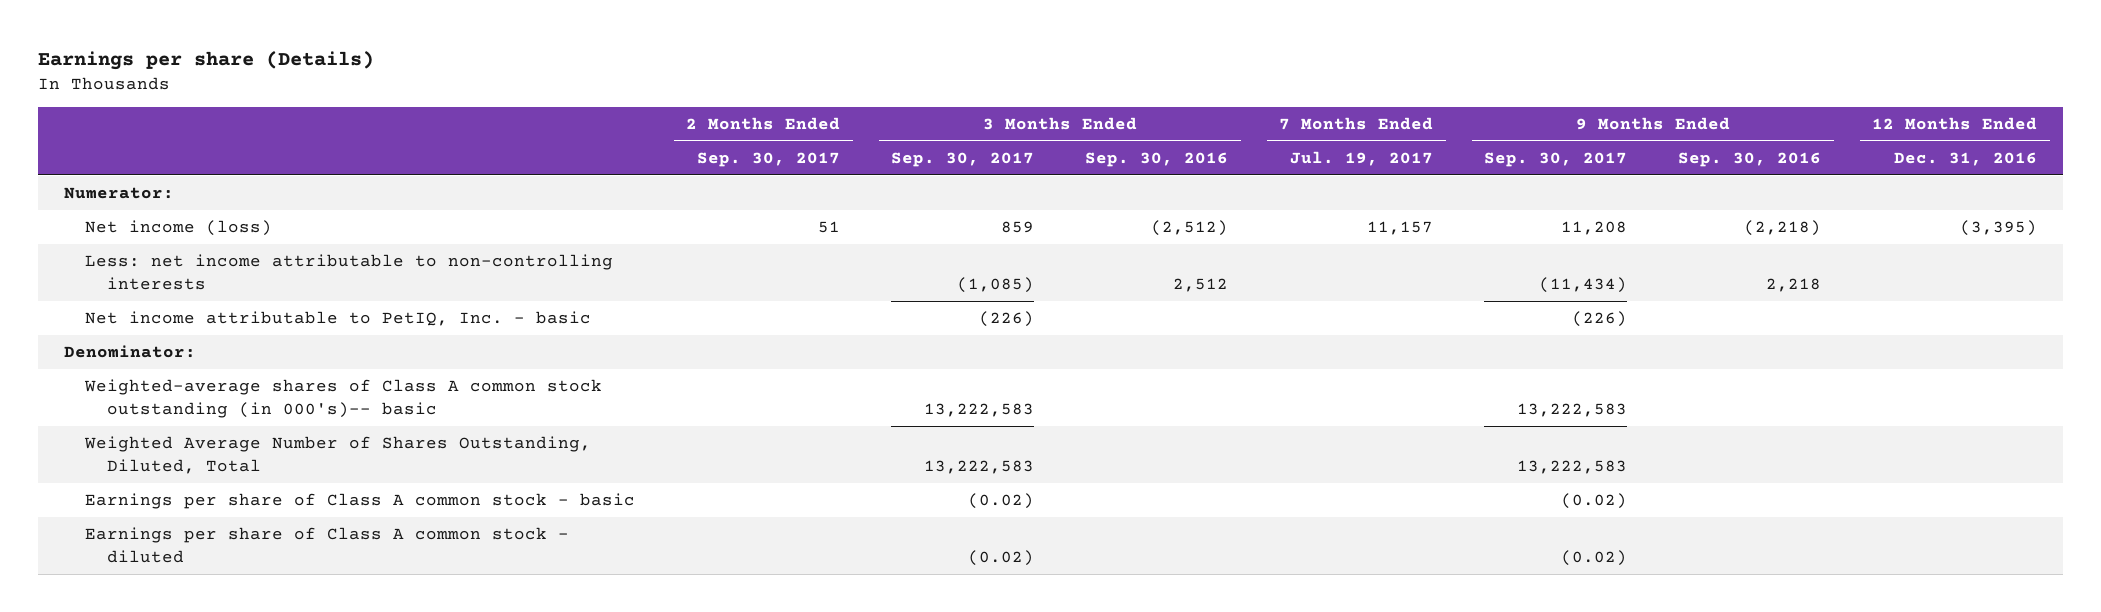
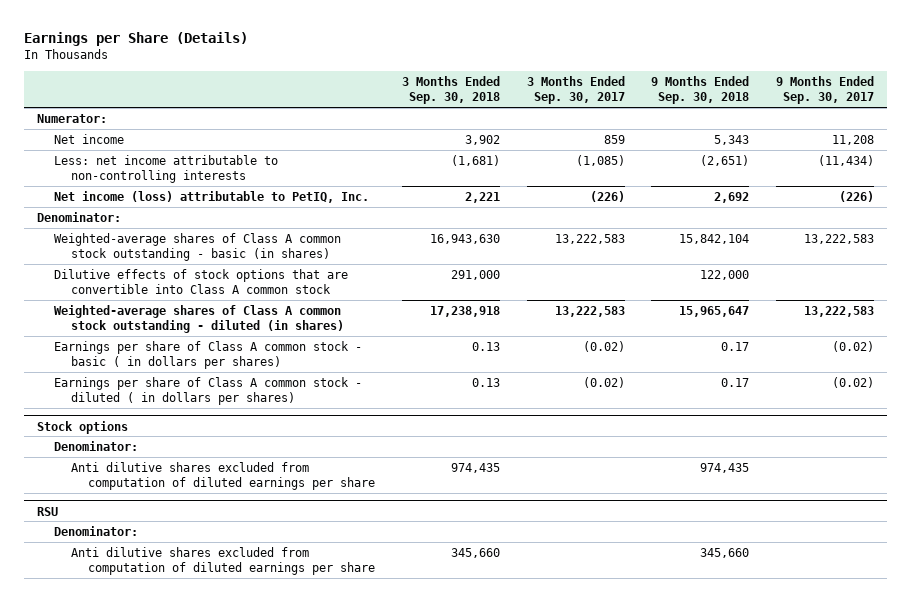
- Earnings per share (Details)
+ Earnings per Share (Details)
- | 2 Months Ended Sep. 30, 2017 | 3 Months Ended Sep. 30, 2017 | 3 Months Ended Sep. 30, 2016 | 7 Months Ended Jul. 19, 2017 | 9 Months Ended Sep. 30, 2017 | 9 Months Ended Sep. 30, 2016 | 12 Months Ended Dec. 31, 2016
+ | 3 Months Ended Sep. 30, 2018 | 3 Months Ended Sep. 30, 2017 | 9 Months Ended Sep. 30, 2018 | 9 Months Ended Sep. 30, 2017
- Net income (loss) | 51 | 859 | (2,512) | 11,157 | 11,208 | (2,218) | (3,395)
+ Net income | 3,902 | 859 | 5,343 | 11,208
- Net income attributable to PetIQ, Inc. - basic | | (226) | | | (226) | |
+ Net income (loss) attributable to PetIQ, Inc. | 2,221 | (226) | 2,692 | (226)
- Weighted-average shares of Class A common stock outstanding (in 000's)-- basic | | 13,222,583 | | | 13,222,583 | |
- Weighted Average Number of Shares Outstanding, Diluted, Total | | 13,222,583 | | | 13,222,583 | |
- Earnings per share of Class A common stock - basic | | (0.02) | | | (0.02) | |
- Earnings per share of Class A common stock - diluted | | (0.02) | | | (0.02) | |
+ Weighted-average shares of Class A common stock outstanding - basic (in shares) | 16,943,630 | 13,222,583 | 15,842,104 | 13,222,583
+ Dilutive effects of stock options that are convertible into Class A common stock | 291,000 | | 122,000 |
+ Weighted-average shares of Class A common stock outstanding - diluted (in shares) | 17,238,918 | 13,222,583 | 15,965,647 | 13,222,583
+ Earnings per share of Class A common stock - basic ( in dollars per shares) | 0.13 | (0.02) | 0.17 | (0.02)
+ Earnings per share of Class A common stock - diluted ( in dollars per shares) | 0.13 | (0.02) | 0.17 | (0.02)
+ Stock options
+ Denominator:
+ Anti dilutive shares excluded from computation of diluted earnings per share | 974,435 | | 974,435 |
+ RSU
+ Denominator:
+ Anti dilutive shares excluded from computation of diluted earnings per share | 345,660 | | 345,660 |

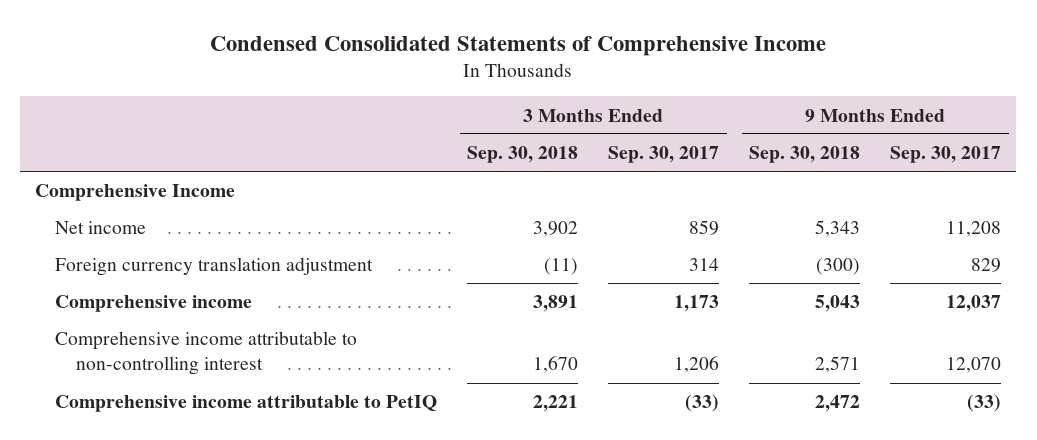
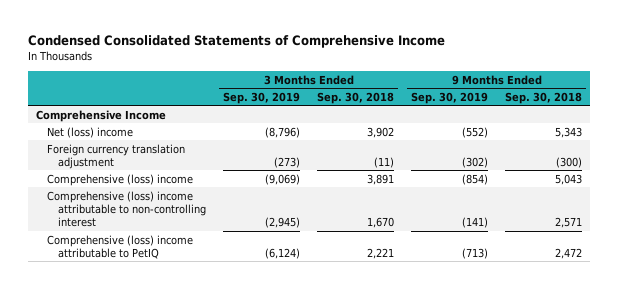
- | 3 Months Ended Sep. 30, 2018 | 3 Months Ended Sep. 30, 2017 | 9 Months Ended Sep. 30, 2018 | 9 Months Ended Sep. 30, 2017
+ | 3 Months Ended Sep. 30, 2019 | 3 Months Ended Sep. 30, 2018 | 9 Months Ended Sep. 30, 2019 | 9 Months Ended Sep. 30, 2018
- Net income | 3,902 | 859 | 5,343 | 11,208
+ Net (loss) income | (8,796) | 3,902 | (552) | 5,343
- Comprehensive income | 3,891 | 1,173 | 5,043 | 12,037
- Comprehensive income attributable to non-controlling interest | 1,670 | 1,206 | 2,571 | 12,070
- Comprehensive income attributable to PetIQ | 2,221 | (33) | 2,472 | (33)
+ Comprehensive (loss) income | (9,069) | 3,891 | (854) | 5,043
+ Comprehensive (loss) income attributable to non-controlling interest | (2,945) | 1,670 | (141) | 2,571
+ Comprehensive (loss) income attributable to PetIQ | (6,124) | 2,221 | (713) | 2,472

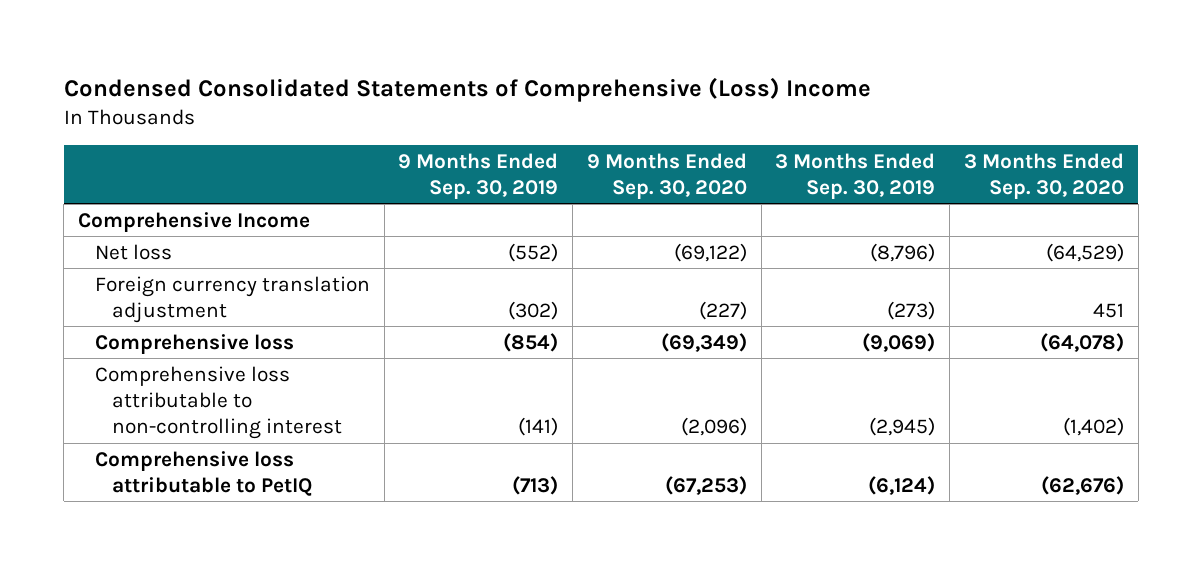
- Condensed Consolidated Statements of Comprehensive Income
+ Condensed Consolidated Statements of Comprehensive (Loss) Income
- | 3 Months Ended Sep. 30, 2019 | 3 Months Ended Sep. 30, 2018 | 9 Months Ended Sep. 30, 2019 | 9 Months Ended Sep. 30, 2018
+ | 9 Months Ended Sep. 30, 2019 | 9 Months Ended Sep. 30, 2020 | 3 Months Ended Sep. 30, 2019 | 3 Months Ended Sep. 30, 2020
- Net (loss) income | (8,796) | 3,902 | (552) | 5,343
+ Net loss | (552) | (69,122) | (8,796) | (64,529)
- Comprehensive (loss) income | (9,069) | 3,891 | (854) | 5,043
- Comprehensive (loss) income attributable to non-controlling interest | (2,945) | 1,670 | (141) | 2,571
- Comprehensive (loss) income attributable to PetIQ | (6,124) | 2,221 | (713) | 2,472
+ Comprehensive loss | (854) | (69,349) | (9,069) | (64,078)
+ Comprehensive loss attributable to non-controlling interest | (141) | (2,096) | (2,945) | (1,402)
+ Comprehensive loss attributable to PetIQ | (713) | (67,253) | (6,124) | (62,676)

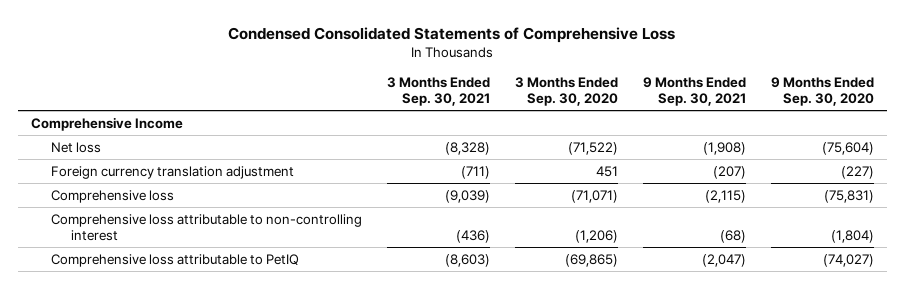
- Condensed Consolidated Statements of Comprehensive (Loss) Income
+ Condensed Consolidated Statements of Comprehensive Loss
- | 9 Months Ended Sep. 30, 2019 | 9 Months Ended Sep. 30, 2020 | 3 Months Ended Sep. 30, 2019 | 3 Months Ended Sep. 30, 2020
+ | 3 Months Ended Sep. 30, 2021 | 3 Months Ended Sep. 30, 2020 | 9 Months Ended Sep. 30, 2021 | 9 Months Ended Sep. 30, 2020
- Net loss | (552) | (69,122) | (8,796) | (64,529)
+ Net loss | (8,328) | (71,522) | (1,908) | (75,604)
- Comprehensive loss | (854) | (69,349) | (9,069) | (64,078)
- Comprehensive loss attributable to non-controlling interest | (141) | (2,096) | (2,945) | (1,402)
- Comprehensive loss attributable to PetIQ | (713) | (67,253) | (6,124) | (62,676)
+ Comprehensive loss | (9,039) | (71,071) | (2,115) | (75,831)
+ Comprehensive loss attributable to non-controlling interest | (436) | (1,206) | (68) | (1,804)
+ Comprehensive loss attributable to PetIQ | (8,603) | (69,865) | (2,047) | (74,027)

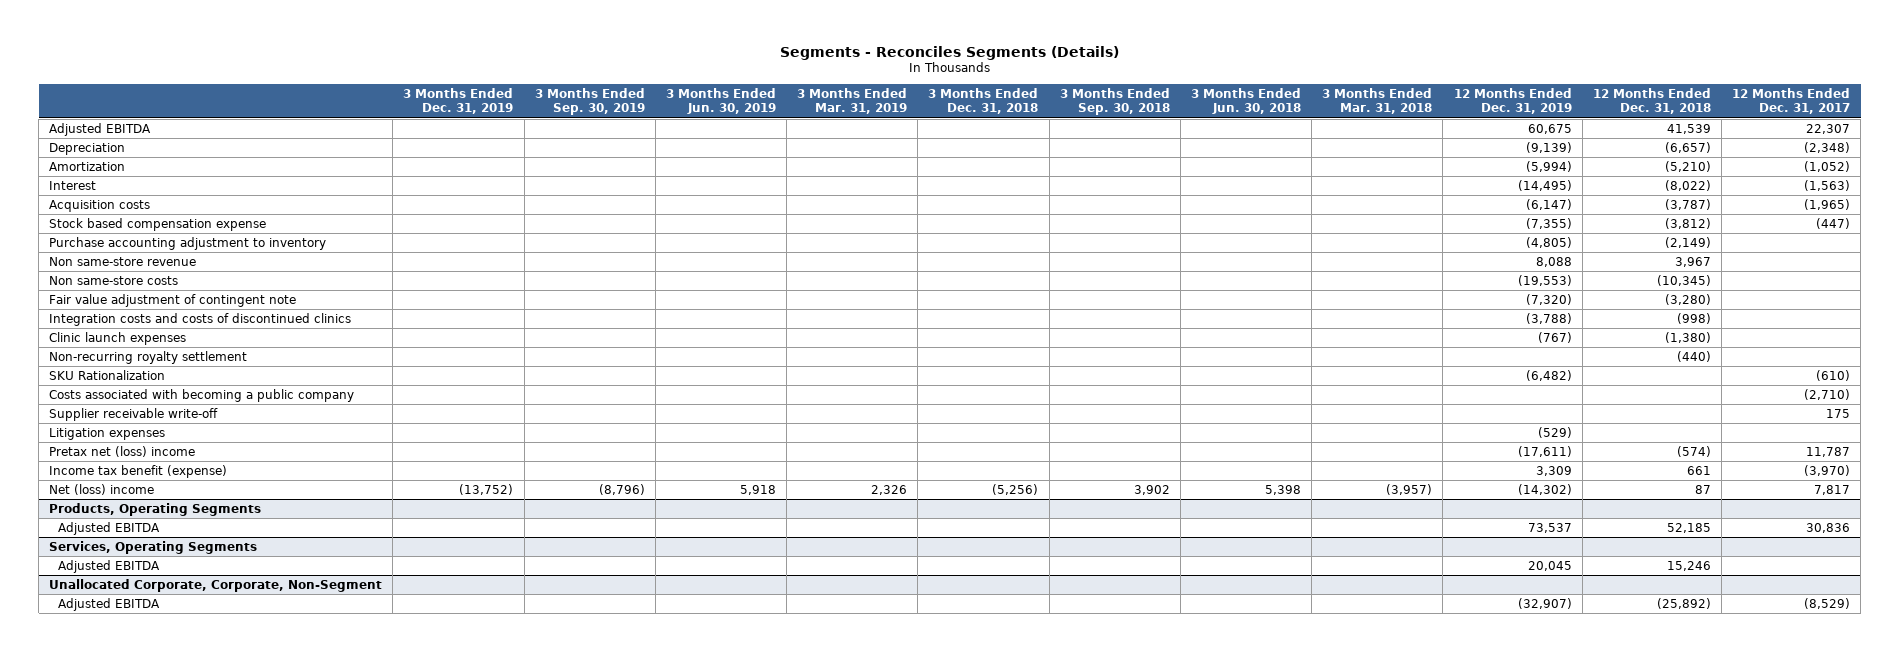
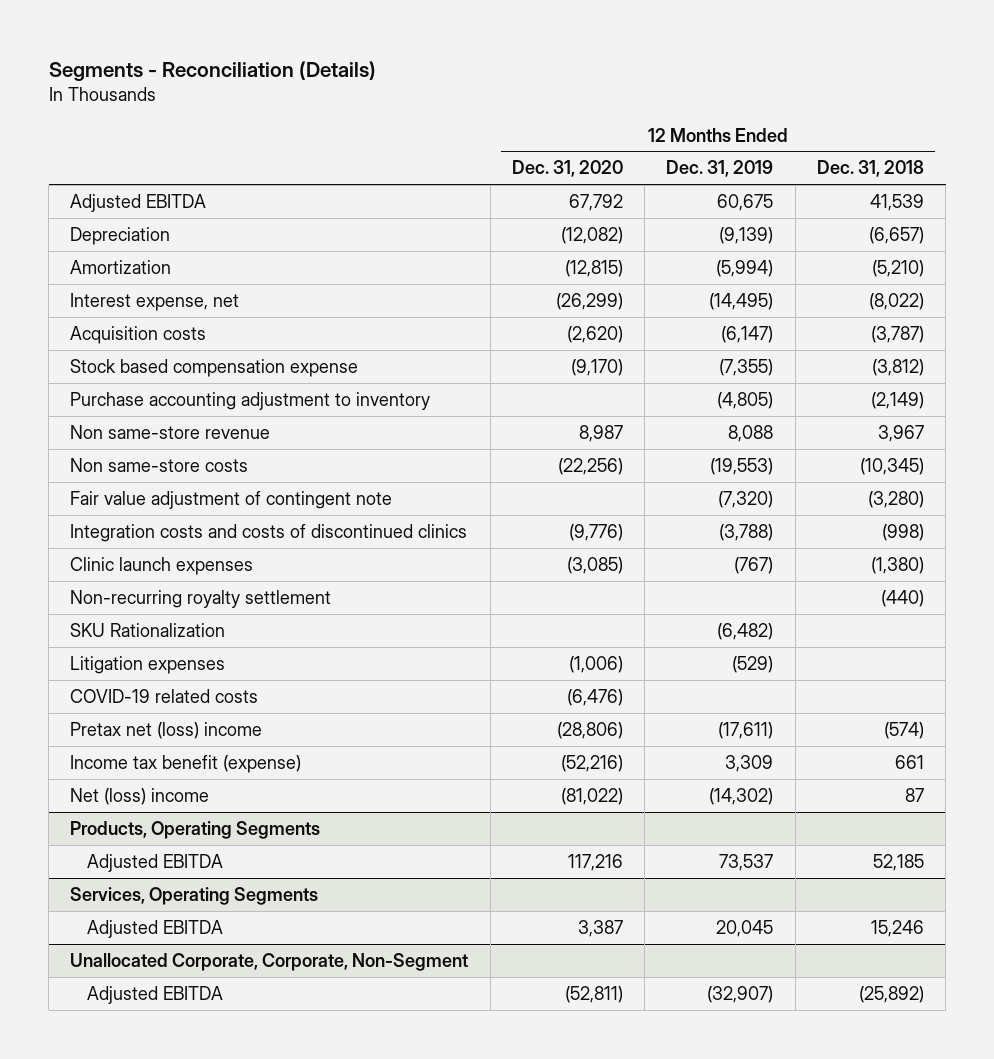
- Segments - Reconciles Segments (Details)
+ Segments - Reconciliation (Details)
- | 3 Months Ended Dec. 31, 2019 | 3 Months Ended Sep. 30, 2019 | 3 Months Ended Jun. 30, 2019 | 3 Months Ended Mar. 31, 2019 | 3 Months Ended Dec. 31, 2018 | 3 Months Ended Sep. 30, 2018 | 3 Months Ended Jun. 30, 2018 | 3 Months Ended Mar. 31, 2018 | 12 Months Ended Dec. 31, 2019 | 12 Months Ended Dec. 31, 2018 | 12 Months Ended Dec. 31, 2017
+ | 12 Months Ended Dec. 31, 2020 | 12 Months Ended Dec. 31, 2019 | 12 Months Ended Dec. 31, 2018
- Interest | | | | | | | | | (14,495) | (8,022) | (1,563)
+ Interest expense, net | (26,299) | (14,495) | (8,022)
- Costs associated with becoming a public company | | | | | | | | | | | (2,710)
- Supplier receivable write-off | | | | | | | | | | | 175
+ COVID-19 related costs | (6,476) | |

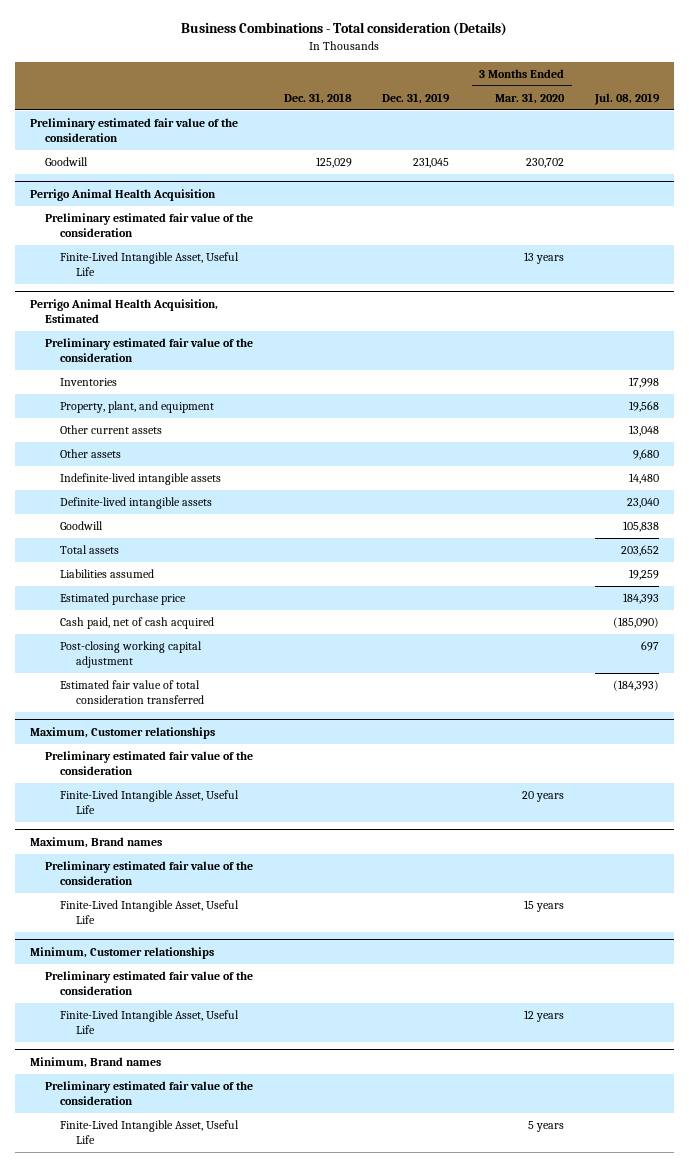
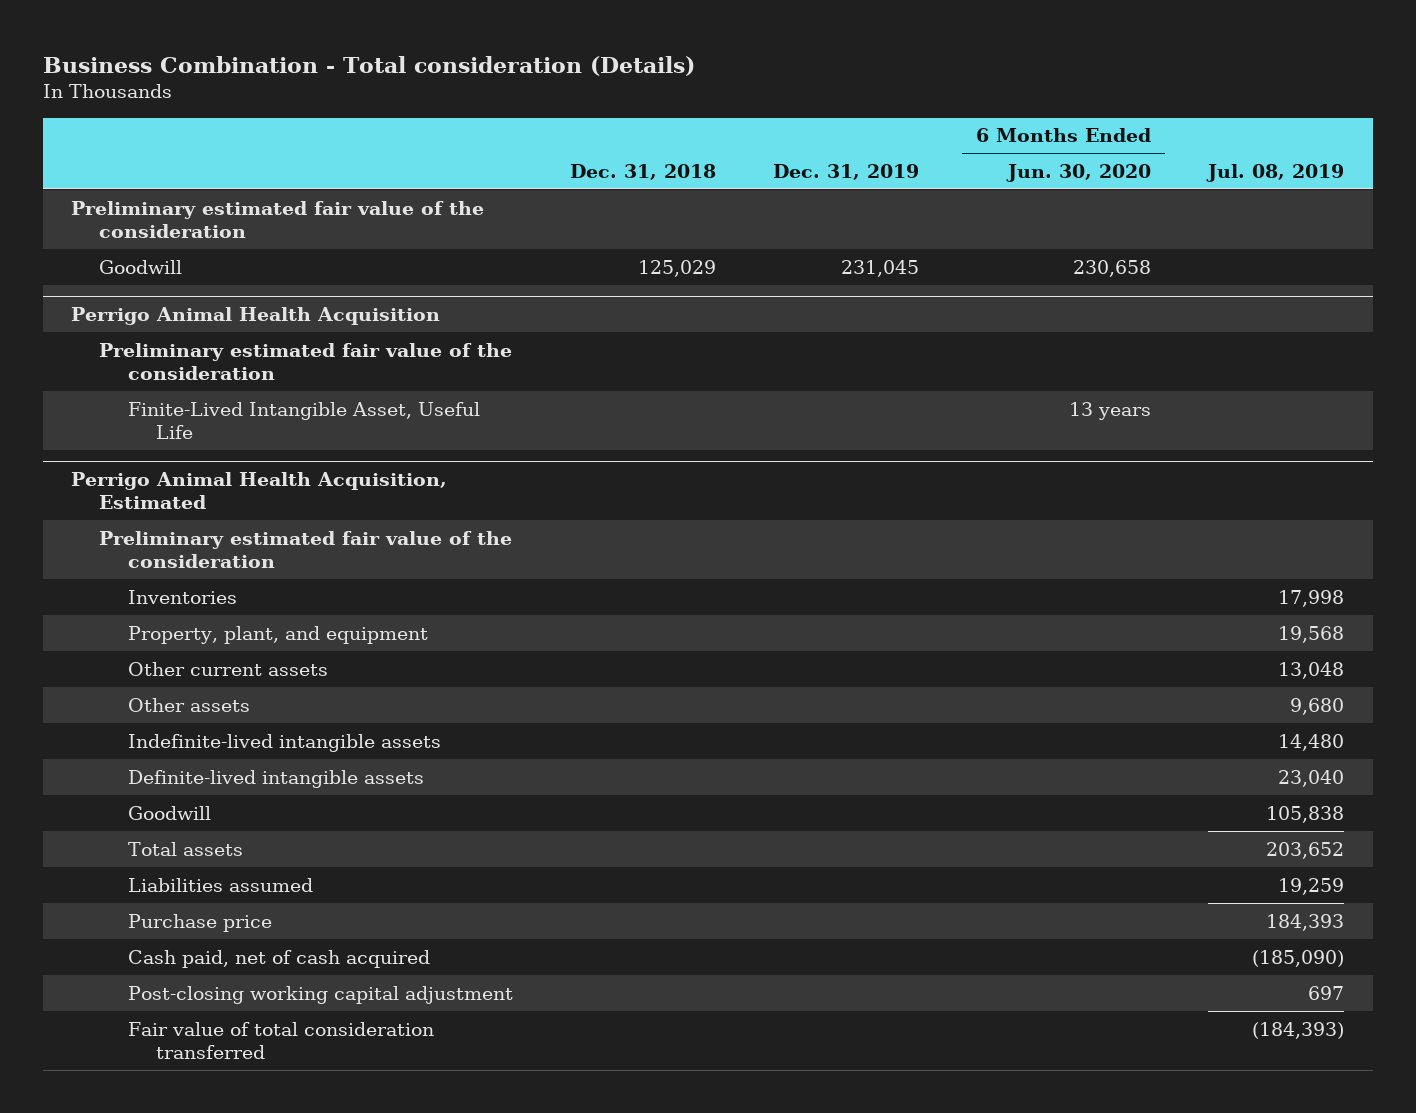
- Business Combinations - Total consideration (Details)
+ Business Combination - Total consideration (Details)
- | Dec. 31, 2018 | Dec. 31, 2019 | 3 Months Ended Mar. 31, 2020 | Jul. 08, 2019
+ | Dec. 31, 2018 | Dec. 31, 2019 | 6 Months Ended Jun. 30, 2020 | Jul. 08, 2019
@ Perrigo Animal Health Acquisition, Estimated
- Estimated purchase price | | | | 184,393
+ Purchase price | | | | 184,393
- Estimated fair value of total consideration transferred | | | | (184,393)
- Maximum, Customer relationships
- Preliminary estimated fair value of the consideration
- Finite-Lived Intangible Asset, Useful Life | | | 20 years |
- Maximum, Brand names
- Preliminary estimated fair value of the consideration
- Finite-Lived Intangible Asset, Useful Life | | | 15 years |
- Minimum, Customer relationships
- Preliminary estimated fair value of the consideration
- Finite-Lived Intangible Asset, Useful Life | | | 12 years |
- Minimum, Brand names
- Preliminary estimated fair value of the consideration
- Finite-Lived Intangible Asset, Useful Life | | | 5 years |
@ Perrigo Animal Health Acquisition, Estimated
+ Fair value of total consideration transferred | | | | (184,393)

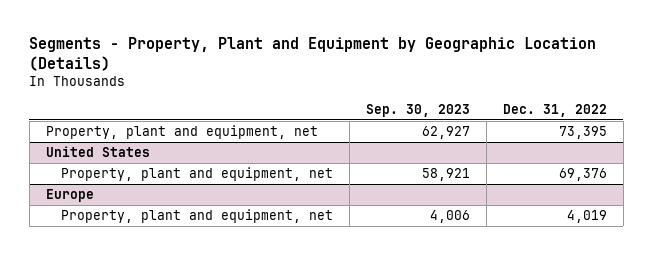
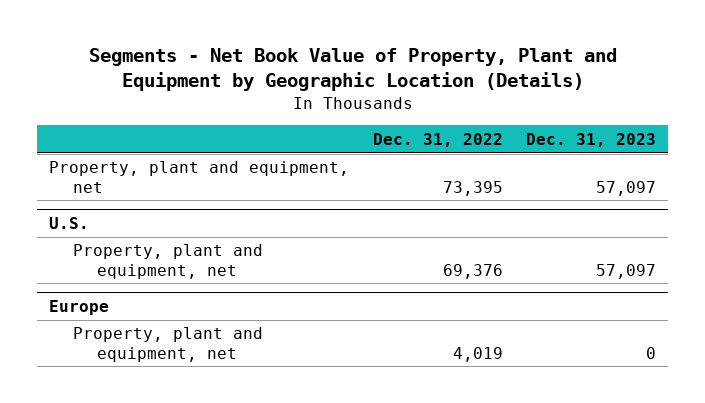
- Segments - Property, Plant and Equipment by Geographic Location (Details)
+ Segments - Net Book Value of Property, Plant and Equipment by Geographic Location (Details)
- | Sep. 30, 2023 | Dec. 31, 2022
+ | Dec. 31, 2022 | Dec. 31, 2023
- United States
+ U.S.

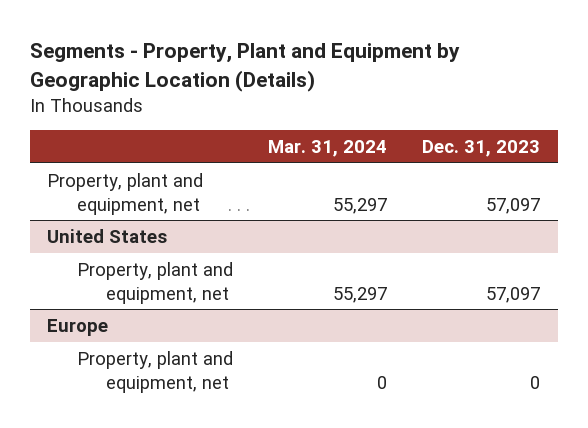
- Segments - Net Book Value of Property, Plant and Equipment by Geographic Location (Details)
+ Segments - Property, Plant and Equipment by Geographic Location (Details)
- | Dec. 31, 2022 | Dec. 31, 2023
+ | Mar. 31, 2024 | Dec. 31, 2023
- U.S.
+ United States

